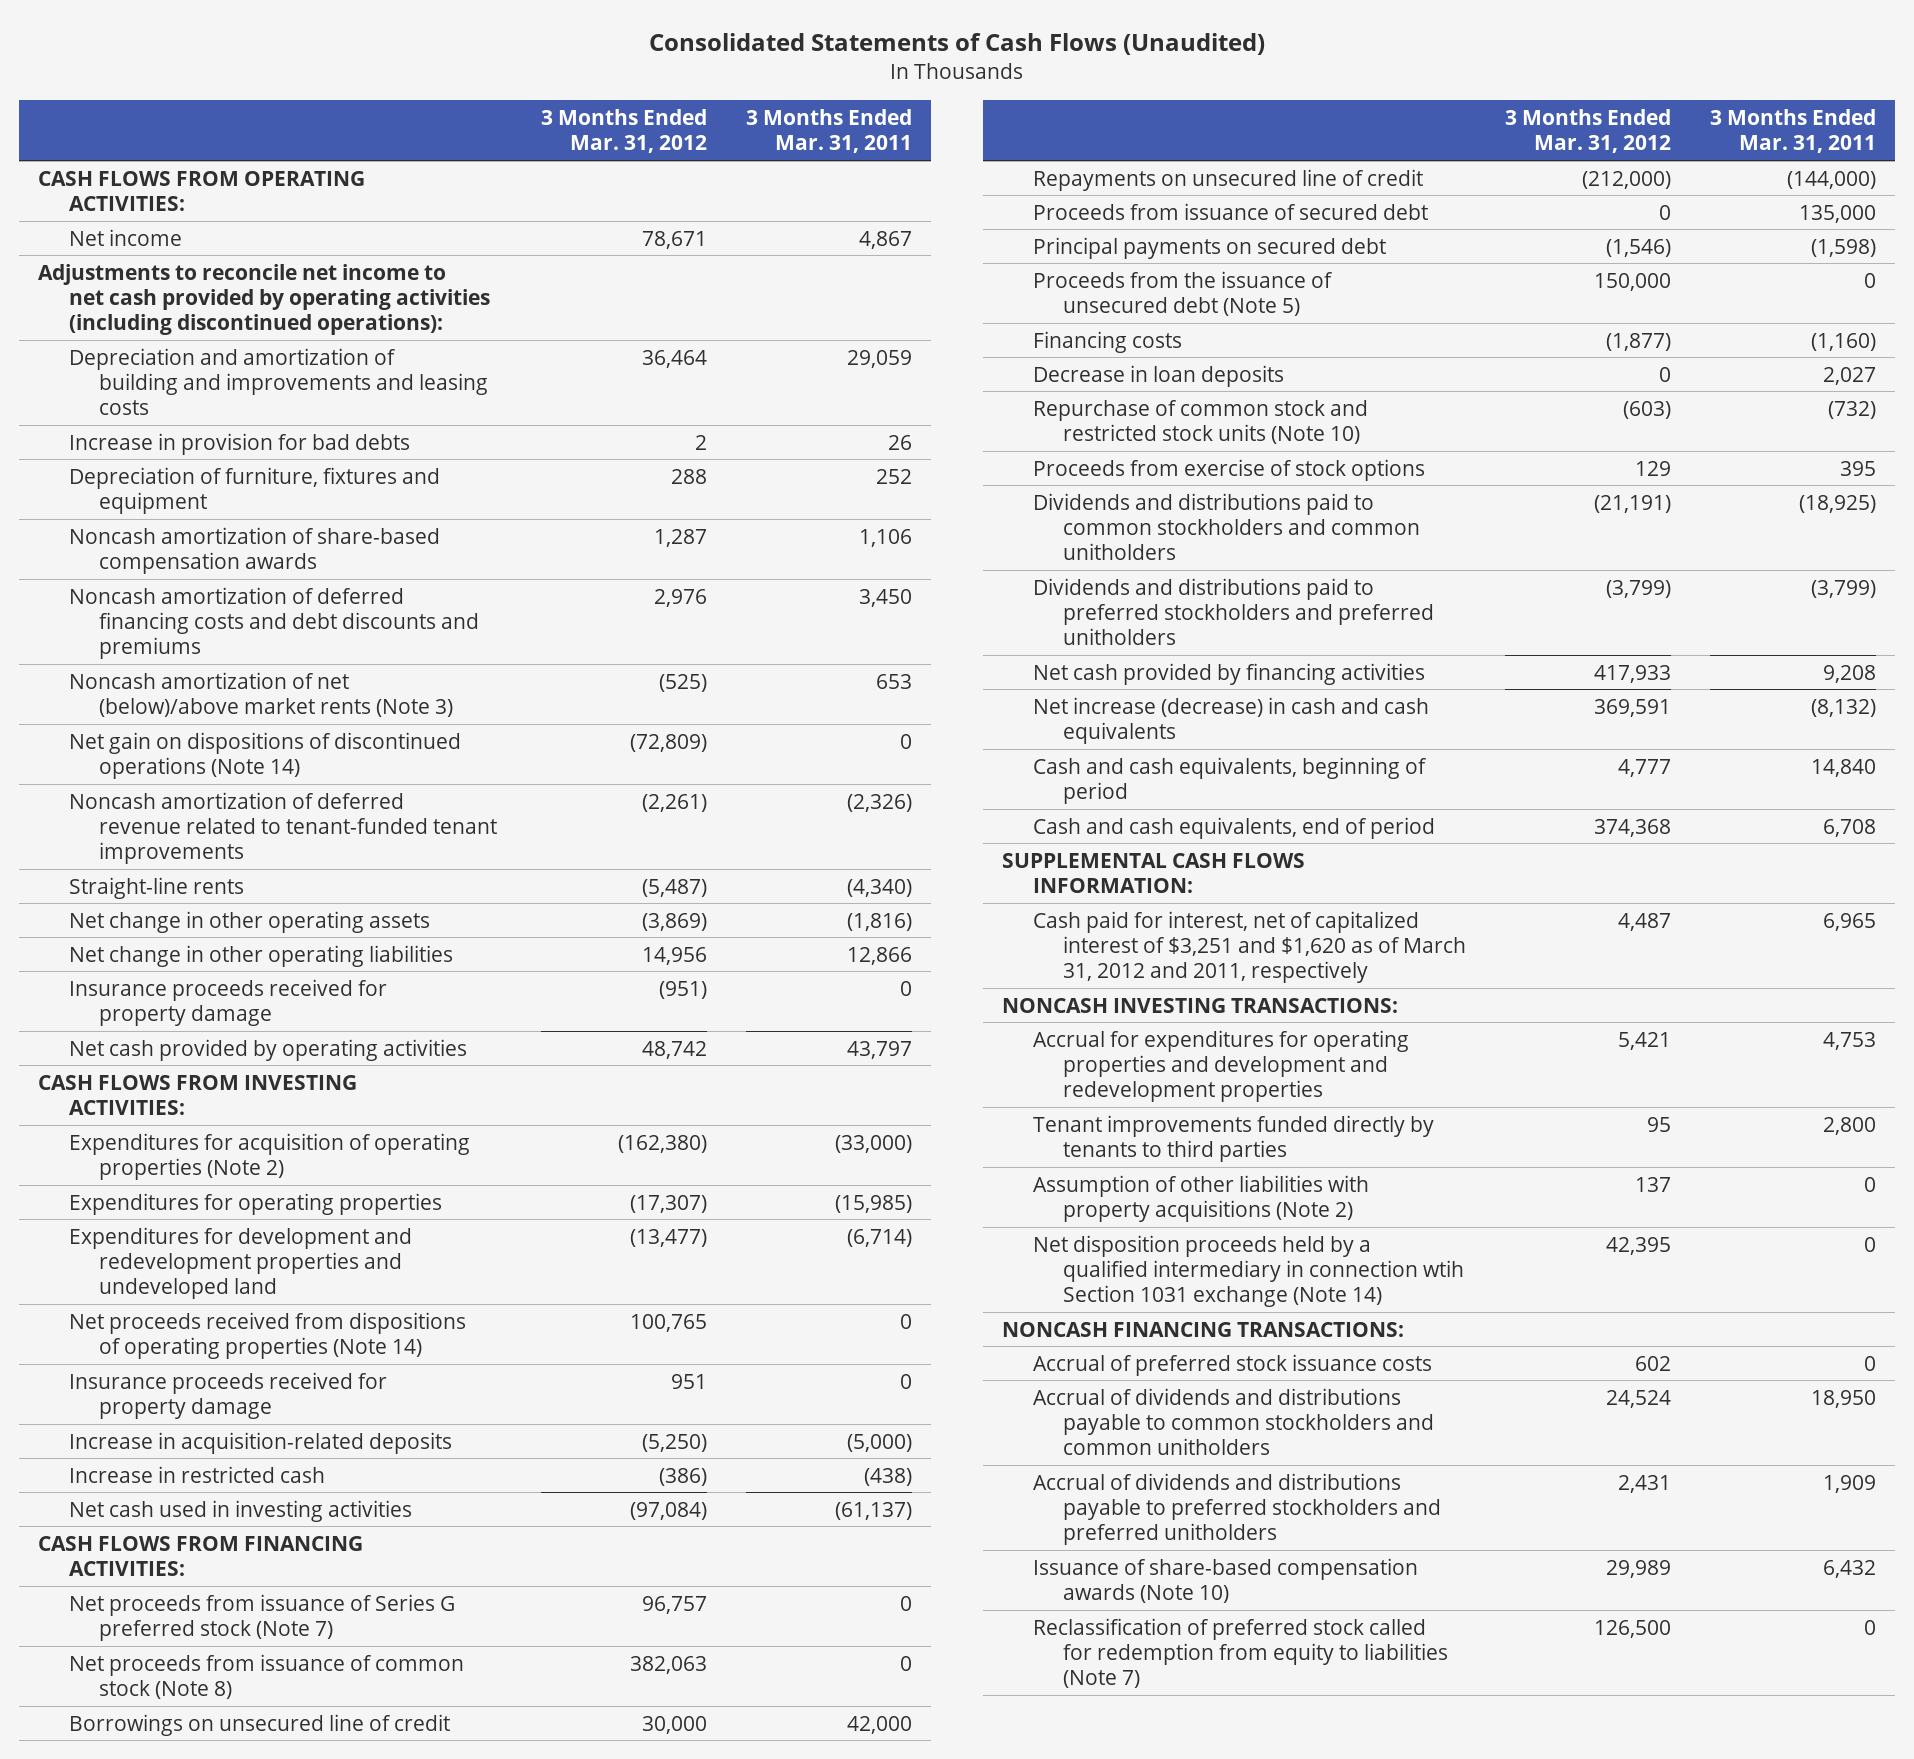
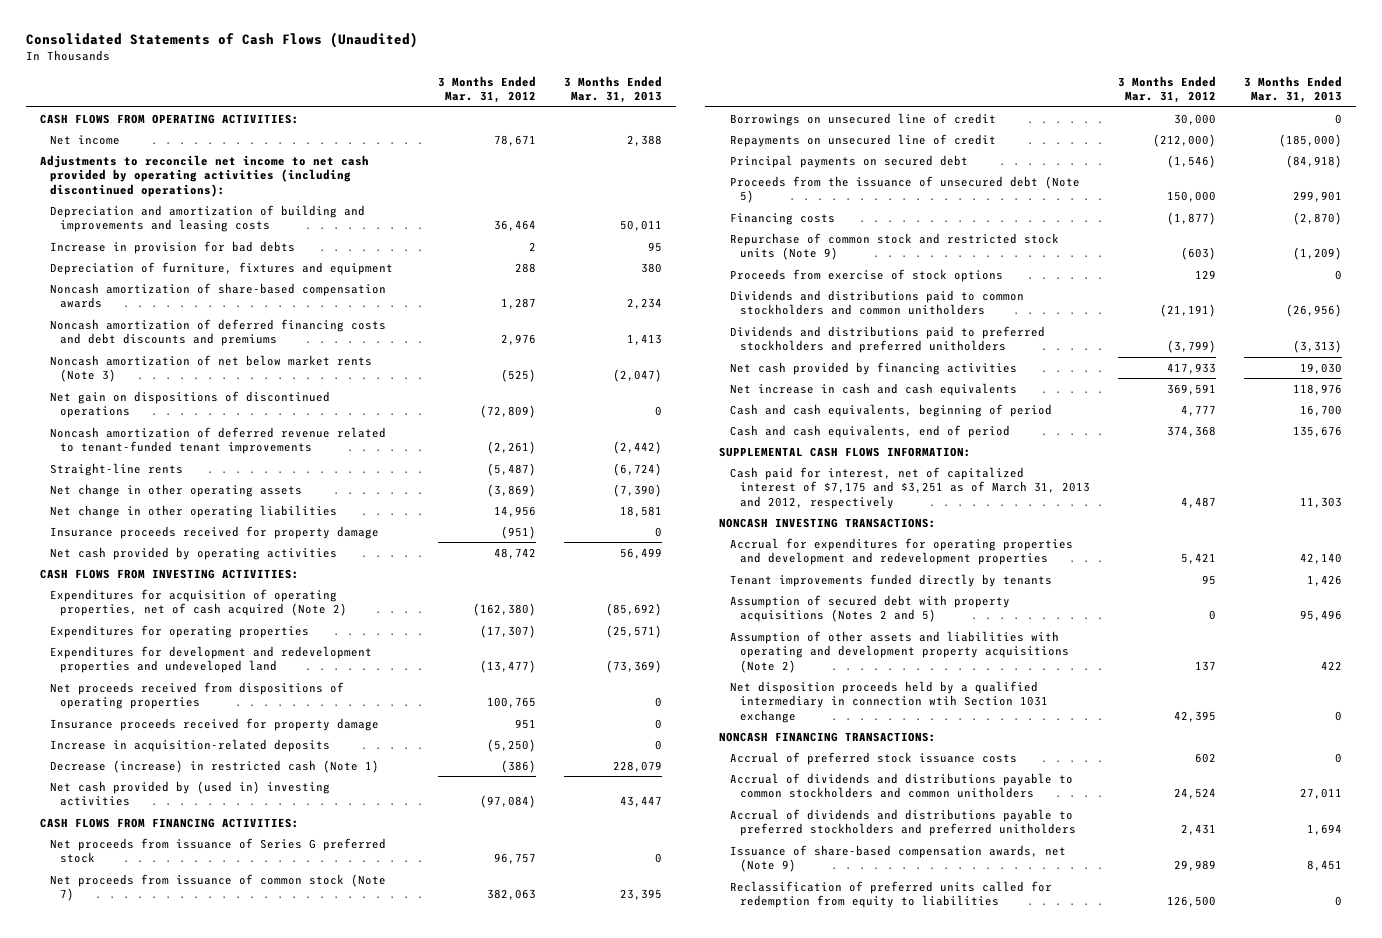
- | 3 Months Ended Mar. 31, 2012 | 3 Months Ended Mar. 31, 2011
+ | 3 Months Ended Mar. 31, 2012 | 3 Months Ended Mar. 31, 2013
- Noncash amortization of net (below)/above market rents (Note 3) | (525) | 653
- Net gain on dispositions of discontinued operations (Note 14) | (72,809) | 0
+ Noncash amortization of net below market rents (Note 3) | (525) | (2,047)
+ Net gain on dispositions of discontinued operations | (72,809) | 0
- Expenditures for acquisition of operating properties (Note 2) | (162,380) | (33,000)
+ Expenditures for acquisition of operating properties, net of cash acquired (Note 2) | (162,380) | (85,692)
- Net proceeds received from dispositions of operating properties (Note 14) | 100,765 | 0
+ Net proceeds received from dispositions of operating properties | 100,765 | 0
- Increase in restricted cash | (386) | (438)
- Net cash used in investing activities | (97,084) | (61,137)
+ Decrease (increase) in restricted cash (Note 1) | (386) | 228,079
+ Net cash provided by (used in) investing activities | (97,084) | 43,447
- Net proceeds from issuance of Series G preferred stock (Note 7) | 96,757 | 0
- Net proceeds from issuance of common stock (Note 8) | 382,063 | 0
+ Net proceeds from issuance of Series G preferred stock | 96,757 | 0
+ Net proceeds from issuance of common stock (Note 7) | 382,063 | 23,395
- Proceeds from issuance of secured debt | 0 | 135,000
- Decrease in loan deposits | 0 | 2,027
- Repurchase of common stock and restricted stock units (Note 10) | (603) | (732)
+ Repurchase of common stock and restricted stock units (Note 9) | (603) | (1,209)
- Net increase (decrease) in cash and cash equivalents | 369,591 | (8,132)
+ Net increase in cash and cash equivalents | 369,591 | 118,976
- Cash paid for interest, net of capitalized interest of $3,251 and $1,620 as of March 31, 2012 and 2011, respectively | 4,487 | 6,965
+ Cash paid for interest, net of capitalized interest of $7,175 and $3,251 as of March 31, 2013 and 2012, respectively | 4,487 | 11,303
- Tenant improvements funded directly by tenants to third parties | 95 | 2,800
- Assumption of other liabilities with property acquisitions (Note 2) | 137 | 0
- Net disposition proceeds held by a qualified intermediary in connection wtih Section 1031 exchange (Note 14) | 42,395 | 0
+ Tenant improvements funded directly by tenants | 95 | 1,426
+ Assumption of secured debt with property acquisitions (Notes 2 and 5) | 0 | 95,496
+ Assumption of other assets and liabilities with operating and development property acquisitions (Note 2) | 137 | 422
+ Net disposition proceeds held by a qualified intermediary in connection wtih Section 1031 exchange | 42,395 | 0
- Issuance of share-based compensation awards (Note 10) | 29,989 | 6,432
- Reclassification of preferred stock called for redemption from equity to liabilities (Note 7) | 126,500 | 0
+ Issuance of share-based compensation awards, net (Note 9) | 29,989 | 8,451
+ Reclassification of preferred units called for redemption from equity to liabilities | 126,500 | 0

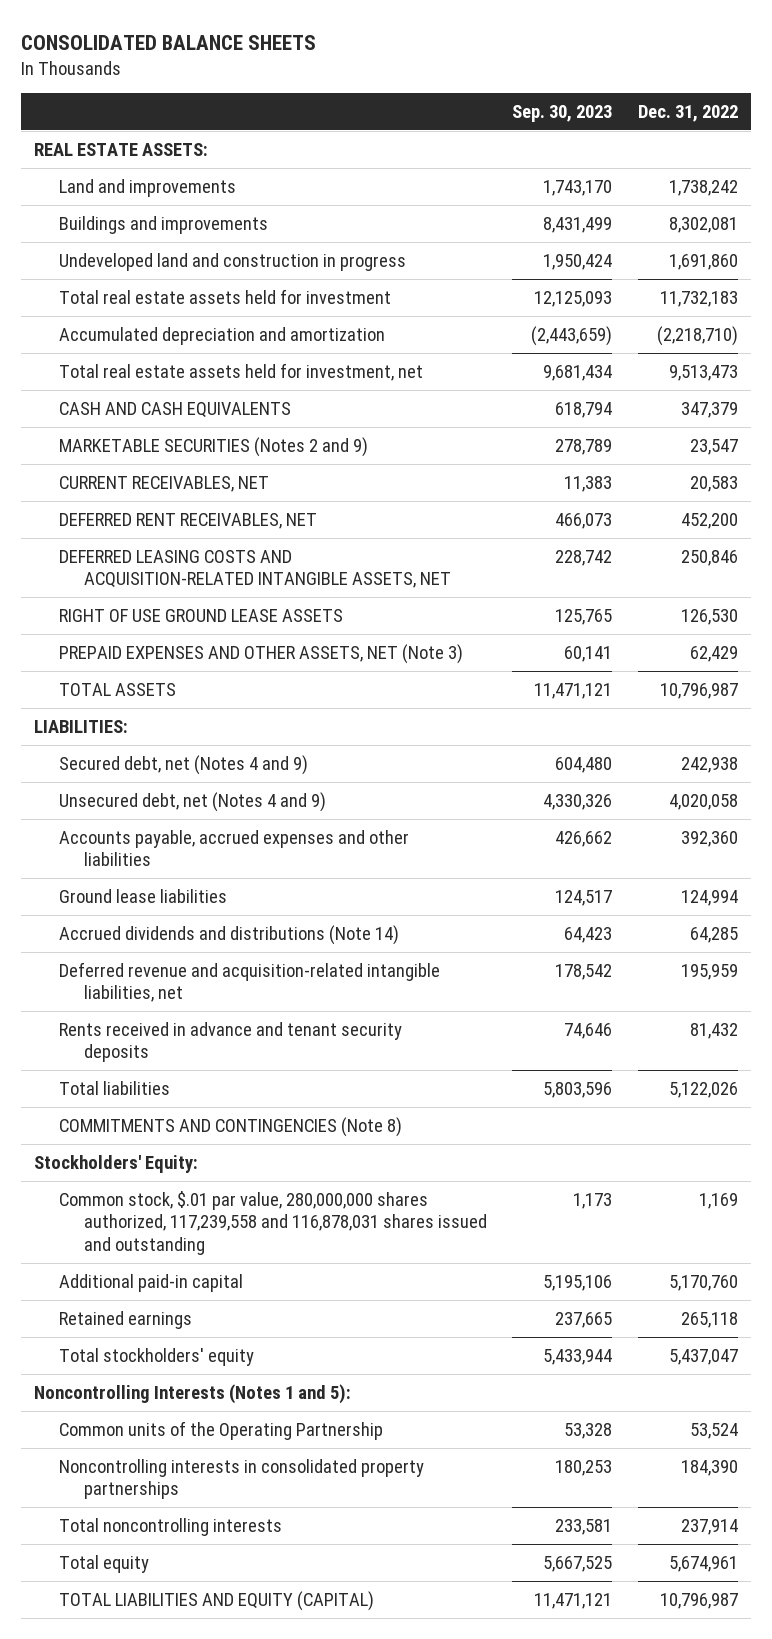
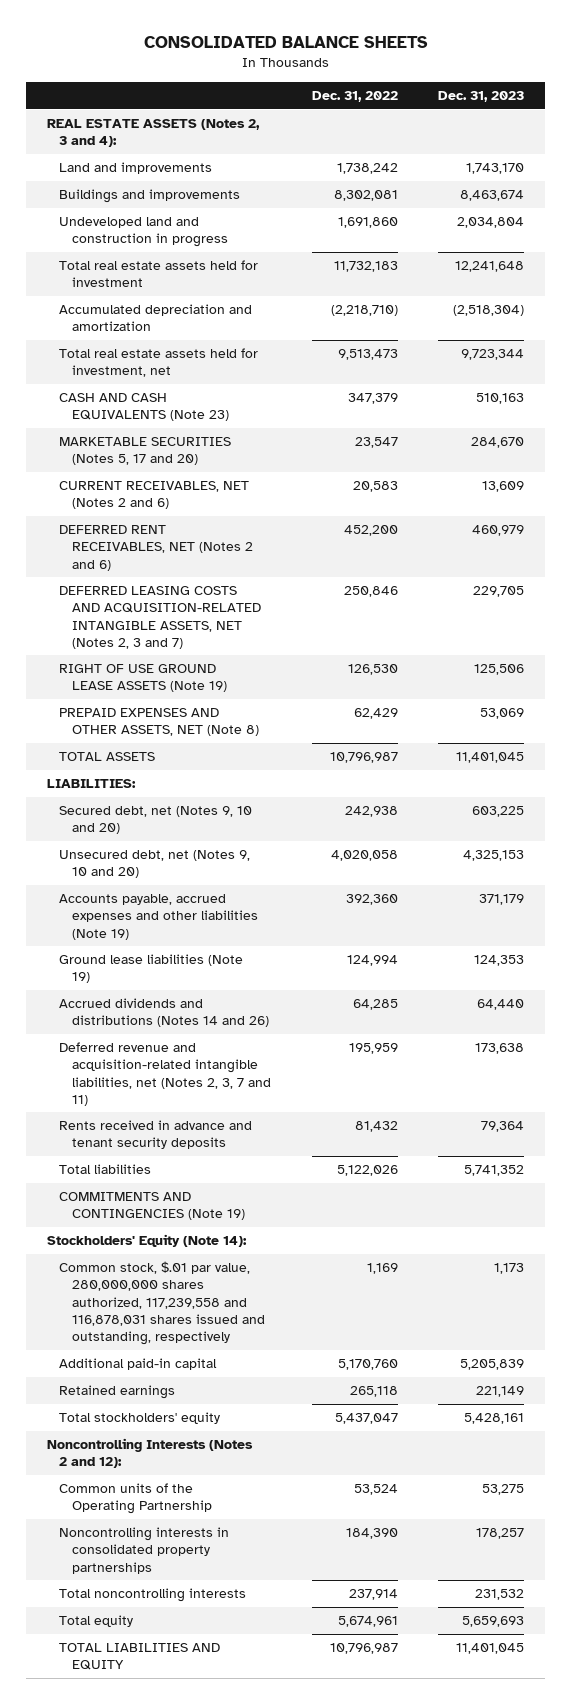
- | Sep. 30, 2023 | Dec. 31, 2022
+ | Dec. 31, 2022 | Dec. 31, 2023
- REAL ESTATE ASSETS:
+ REAL ESTATE ASSETS (Notes 2, 3 and 4):
- CASH AND CASH EQUIVALENTS | 618,794 | 347,379
- MARKETABLE SECURITIES (Notes 2 and 9) | 278,789 | 23,547
- CURRENT RECEIVABLES, NET | 11,383 | 20,583
- DEFERRED RENT RECEIVABLES, NET | 466,073 | 452,200
- DEFERRED LEASING COSTS AND ACQUISITION-RELATED INTANGIBLE ASSETS, NET | 228,742 | 250,846
- RIGHT OF USE GROUND LEASE ASSETS | 125,765 | 126,530
- PREPAID EXPENSES AND OTHER ASSETS, NET (Note 3) | 60,141 | 62,429
+ CASH AND CASH EQUIVALENTS (Note 23) | 347,379 | 510,163
+ MARKETABLE SECURITIES (Notes 5, 17 and 20) | 23,547 | 284,670
+ CURRENT RECEIVABLES, NET (Notes 2 and 6) | 20,583 | 13,609
+ DEFERRED RENT RECEIVABLES, NET (Notes 2 and 6) | 452,200 | 460,979
+ DEFERRED LEASING COSTS AND ACQUISITION-RELATED INTANGIBLE ASSETS, NET (Notes 2, 3 and 7) | 250,846 | 229,705
+ RIGHT OF USE GROUND LEASE ASSETS (Note 19) | 126,530 | 125,506
+ PREPAID EXPENSES AND OTHER ASSETS, NET (Note 8) | 62,429 | 53,069
- Secured debt, net (Notes 4 and 9) | 604,480 | 242,938
- Unsecured debt, net (Notes 4 and 9) | 4,330,326 | 4,020,058
- Accounts payable, accrued expenses and other liabilities | 426,662 | 392,360
- Ground lease liabilities | 124,517 | 124,994
- Accrued dividends and distributions (Note 14) | 64,423 | 64,285
- Deferred revenue and acquisition-related intangible liabilities, net | 178,542 | 195,959
+ Secured debt, net (Notes 9, 10 and 20) | 242,938 | 603,225
+ Unsecured debt, net (Notes 9, 10 and 20) | 4,020,058 | 4,325,153
+ Accounts payable, accrued expenses and other liabilities (Note 19) | 392,360 | 371,179
+ Ground lease liabilities (Note 19) | 124,994 | 124,353
+ Accrued dividends and distributions (Notes 14 and 26) | 64,285 | 64,440
+ Deferred revenue and acquisition-related intangible liabilities, net (Notes 2, 3, 7 and 11) | 195,959 | 173,638
- COMMITMENTS AND CONTINGENCIES (Note 8)
- Stockholders' Equity:
- Common stock, $.01 par value, 280,000,000 shares authorized, 117,239,558 and 116,878,031 shares issued and outstanding | 1,173 | 1,169
+ COMMITMENTS AND CONTINGENCIES (Note 19)
+ Stockholders' Equity (Note 14):
+ Common stock, $.01 par value, 280,000,000 shares authorized, 117,239,558 and 116,878,031 shares issued and outstanding, respectively | 1,169 | 1,173
- Noncontrolling Interests (Notes 1 and 5):
+ Noncontrolling Interests (Notes 2 and 12):
- TOTAL LIABILITIES AND EQUITY (CAPITAL) | 11,471,121 | 10,796,987
+ TOTAL LIABILITIES AND EQUITY | 10,796,987 | 11,401,045

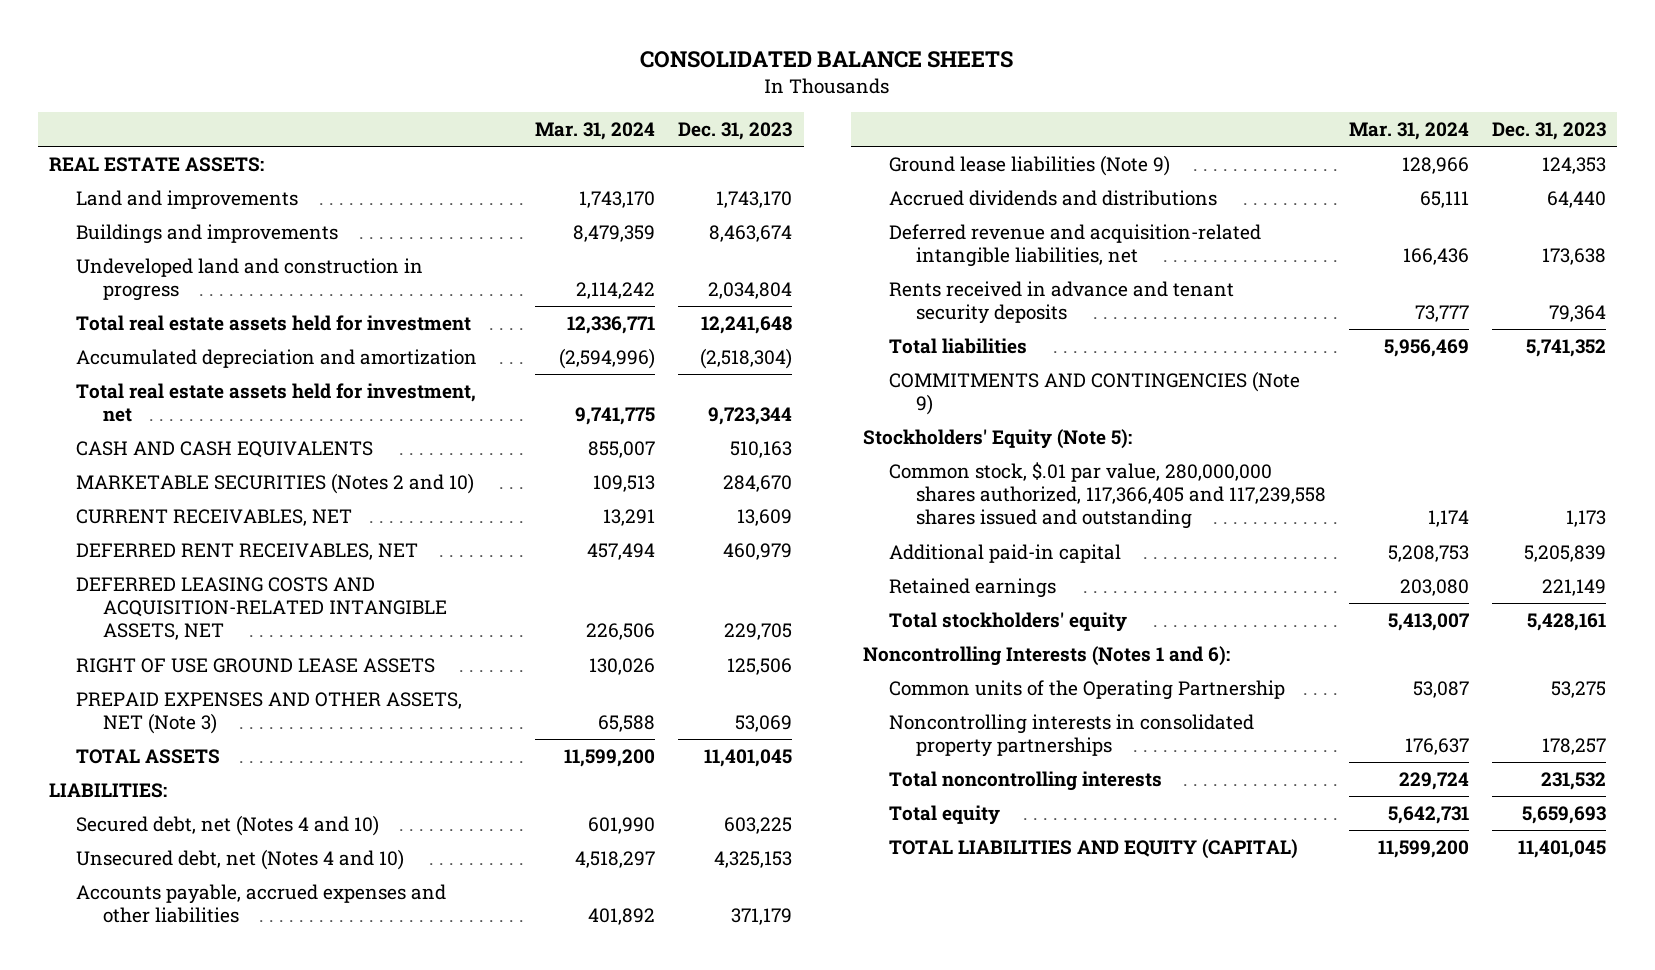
- | Dec. 31, 2022 | Dec. 31, 2023
+ | Mar. 31, 2024 | Dec. 31, 2023
- REAL ESTATE ASSETS (Notes 2, 3 and 4):
+ REAL ESTATE ASSETS:
- CASH AND CASH EQUIVALENTS (Note 23) | 347,379 | 510,163
- MARKETABLE SECURITIES (Notes 5, 17 and 20) | 23,547 | 284,670
- CURRENT RECEIVABLES, NET (Notes 2 and 6) | 20,583 | 13,609
- DEFERRED RENT RECEIVABLES, NET (Notes 2 and 6) | 452,200 | 460,979
- DEFERRED LEASING COSTS AND ACQUISITION-RELATED INTANGIBLE ASSETS, NET (Notes 2, 3 and 7) | 250,846 | 229,705
- RIGHT OF USE GROUND LEASE ASSETS (Note 19) | 126,530 | 125,506
- PREPAID EXPENSES AND OTHER ASSETS, NET (Note 8) | 62,429 | 53,069
+ CASH AND CASH EQUIVALENTS | 855,007 | 510,163
+ MARKETABLE SECURITIES (Notes 2 and 10) | 109,513 | 284,670
+ CURRENT RECEIVABLES, NET | 13,291 | 13,609
+ DEFERRED RENT RECEIVABLES, NET | 457,494 | 460,979
+ DEFERRED LEASING COSTS AND ACQUISITION-RELATED INTANGIBLE ASSETS, NET | 226,506 | 229,705
+ RIGHT OF USE GROUND LEASE ASSETS | 130,026 | 125,506
+ PREPAID EXPENSES AND OTHER ASSETS, NET (Note 3) | 65,588 | 53,069
- Secured debt, net (Notes 9, 10 and 20) | 242,938 | 603,225
- Unsecured debt, net (Notes 9, 10 and 20) | 4,020,058 | 4,325,153
- Accounts payable, accrued expenses and other liabilities (Note 19) | 392,360 | 371,179
- Ground lease liabilities (Note 19) | 124,994 | 124,353
- Accrued dividends and distributions (Notes 14 and 26) | 64,285 | 64,440
- Deferred revenue and acquisition-related intangible liabilities, net (Notes 2, 3, 7 and 11) | 195,959 | 173,638
+ Secured debt, net (Notes 4 and 10) | 601,990 | 603,225
+ Unsecured debt, net (Notes 4 and 10) | 4,518,297 | 4,325,153
+ Accounts payable, accrued expenses and other liabilities | 401,892 | 371,179
+ Ground lease liabilities (Note 9) | 128,966 | 124,353
+ Accrued dividends and distributions | 65,111 | 64,440
+ Deferred revenue and acquisition-related intangible liabilities, net | 166,436 | 173,638
- COMMITMENTS AND CONTINGENCIES (Note 19)
- Stockholders' Equity (Note 14):
- Common stock, $.01 par value, 280,000,000 shares authorized, 117,239,558 and 116,878,031 shares issued and outstanding, respectively | 1,169 | 1,173
+ COMMITMENTS AND CONTINGENCIES (Note 9)
+ Stockholders' Equity (Note 5):
+ Common stock, $.01 par value, 280,000,000 shares authorized, 117,366,405 and 117,239,558 shares issued and outstanding | 1,174 | 1,173
- Noncontrolling Interests (Notes 2 and 12):
+ Noncontrolling Interests (Notes 1 and 6):
- TOTAL LIABILITIES AND EQUITY | 10,796,987 | 11,401,045
+ TOTAL LIABILITIES AND EQUITY (CAPITAL) | 11,599,200 | 11,401,045

